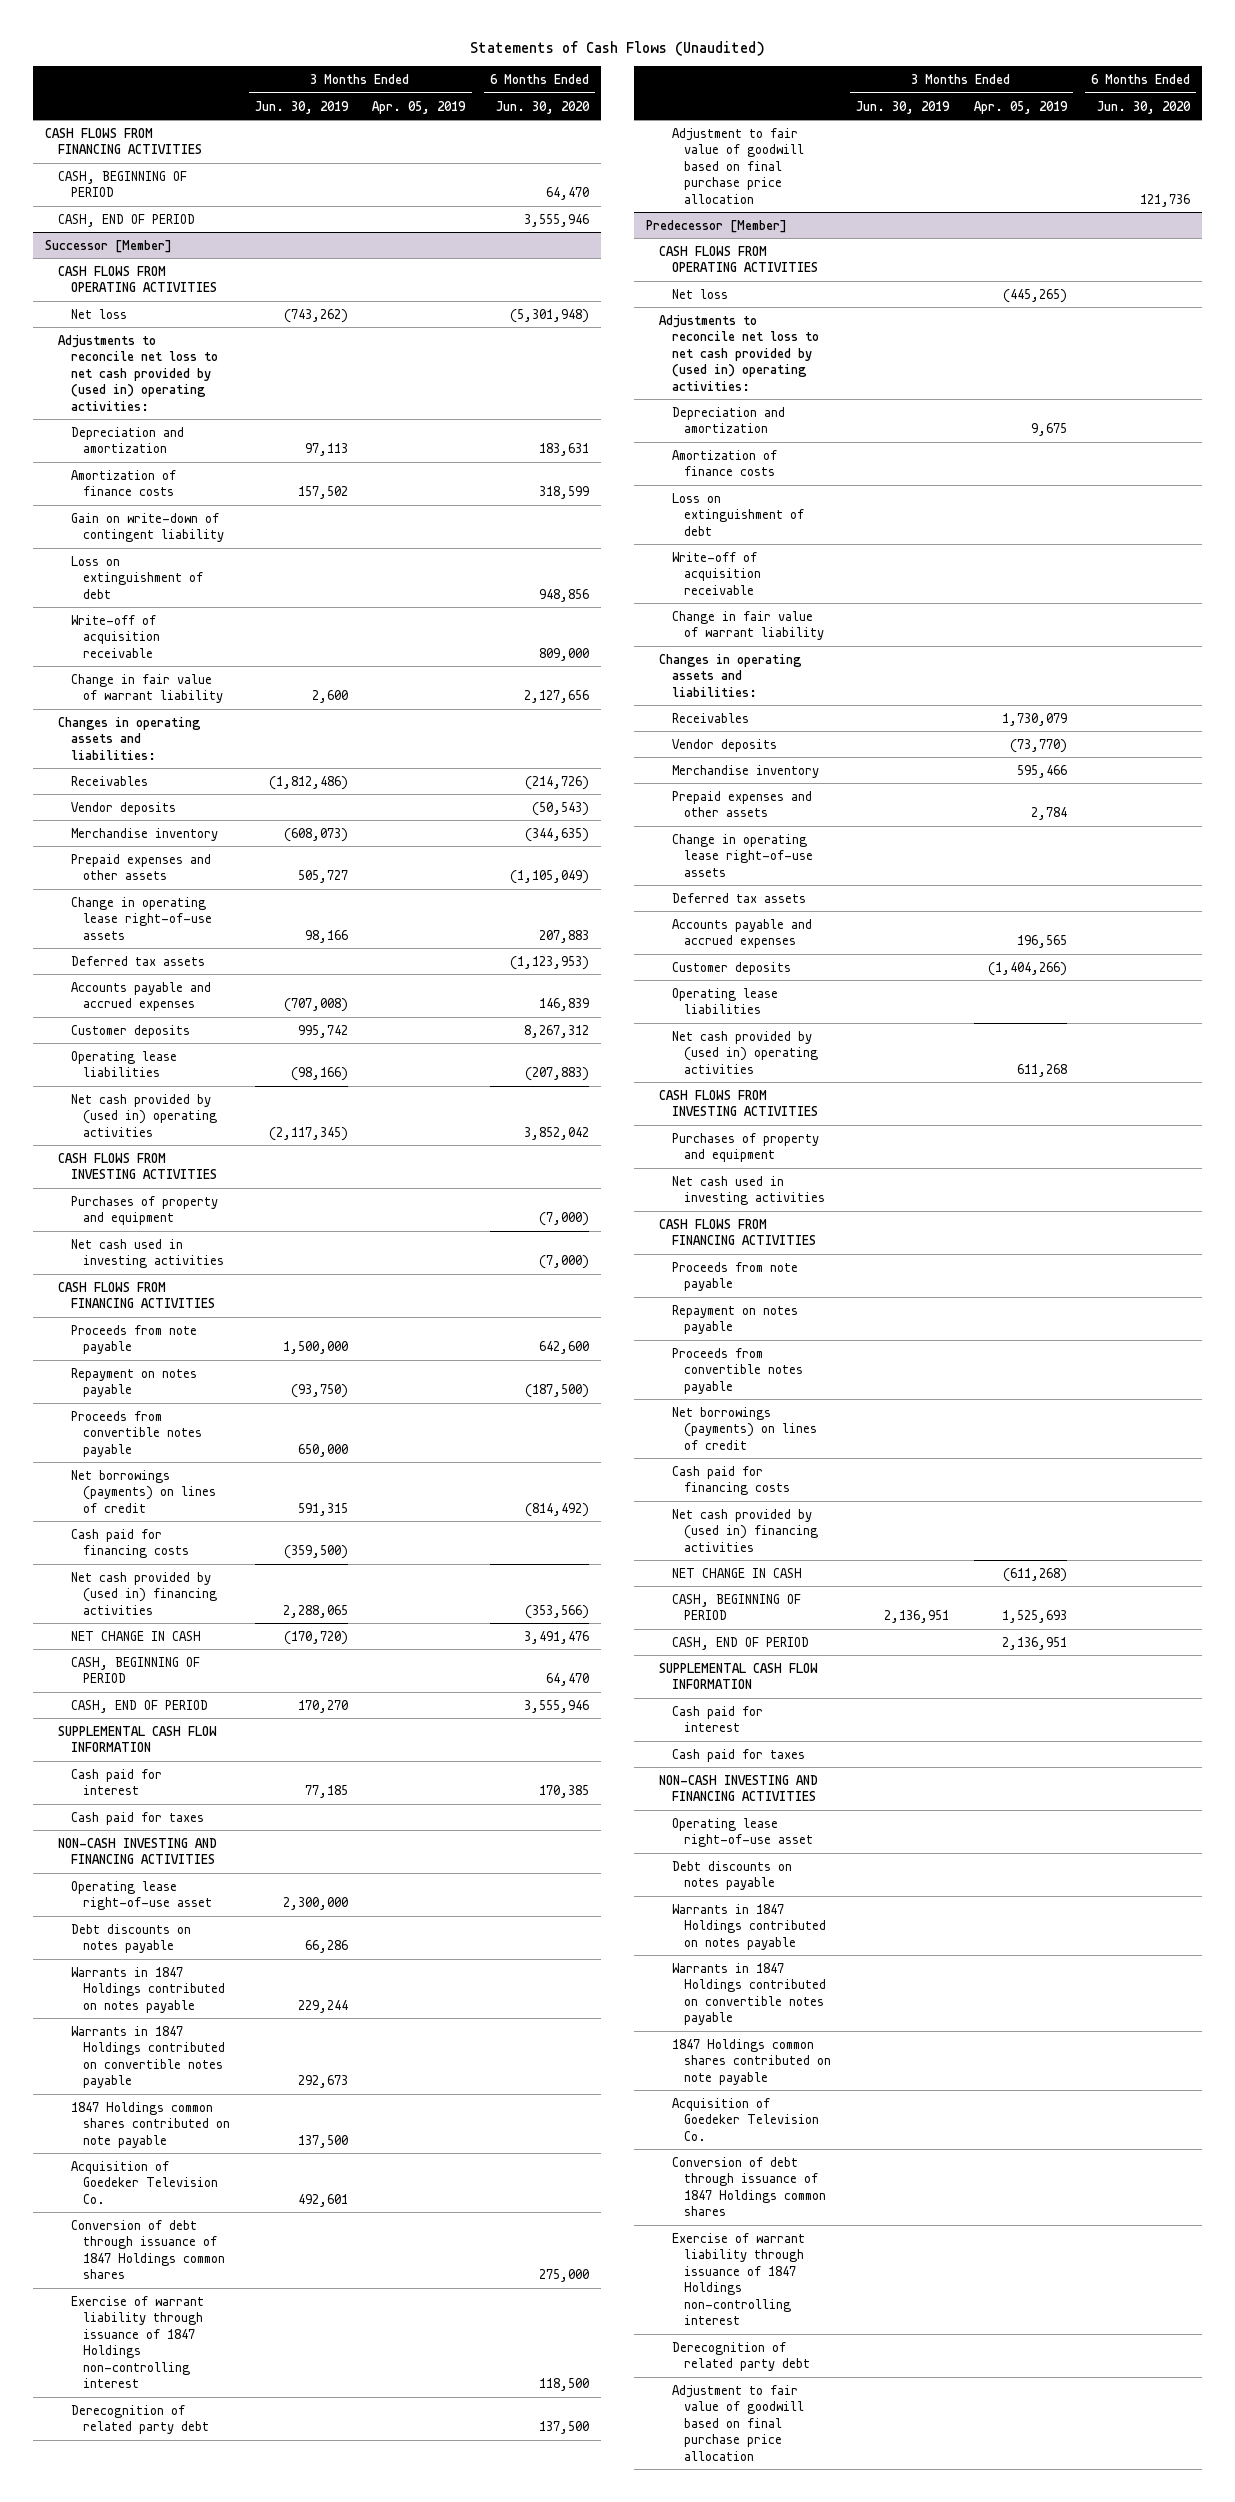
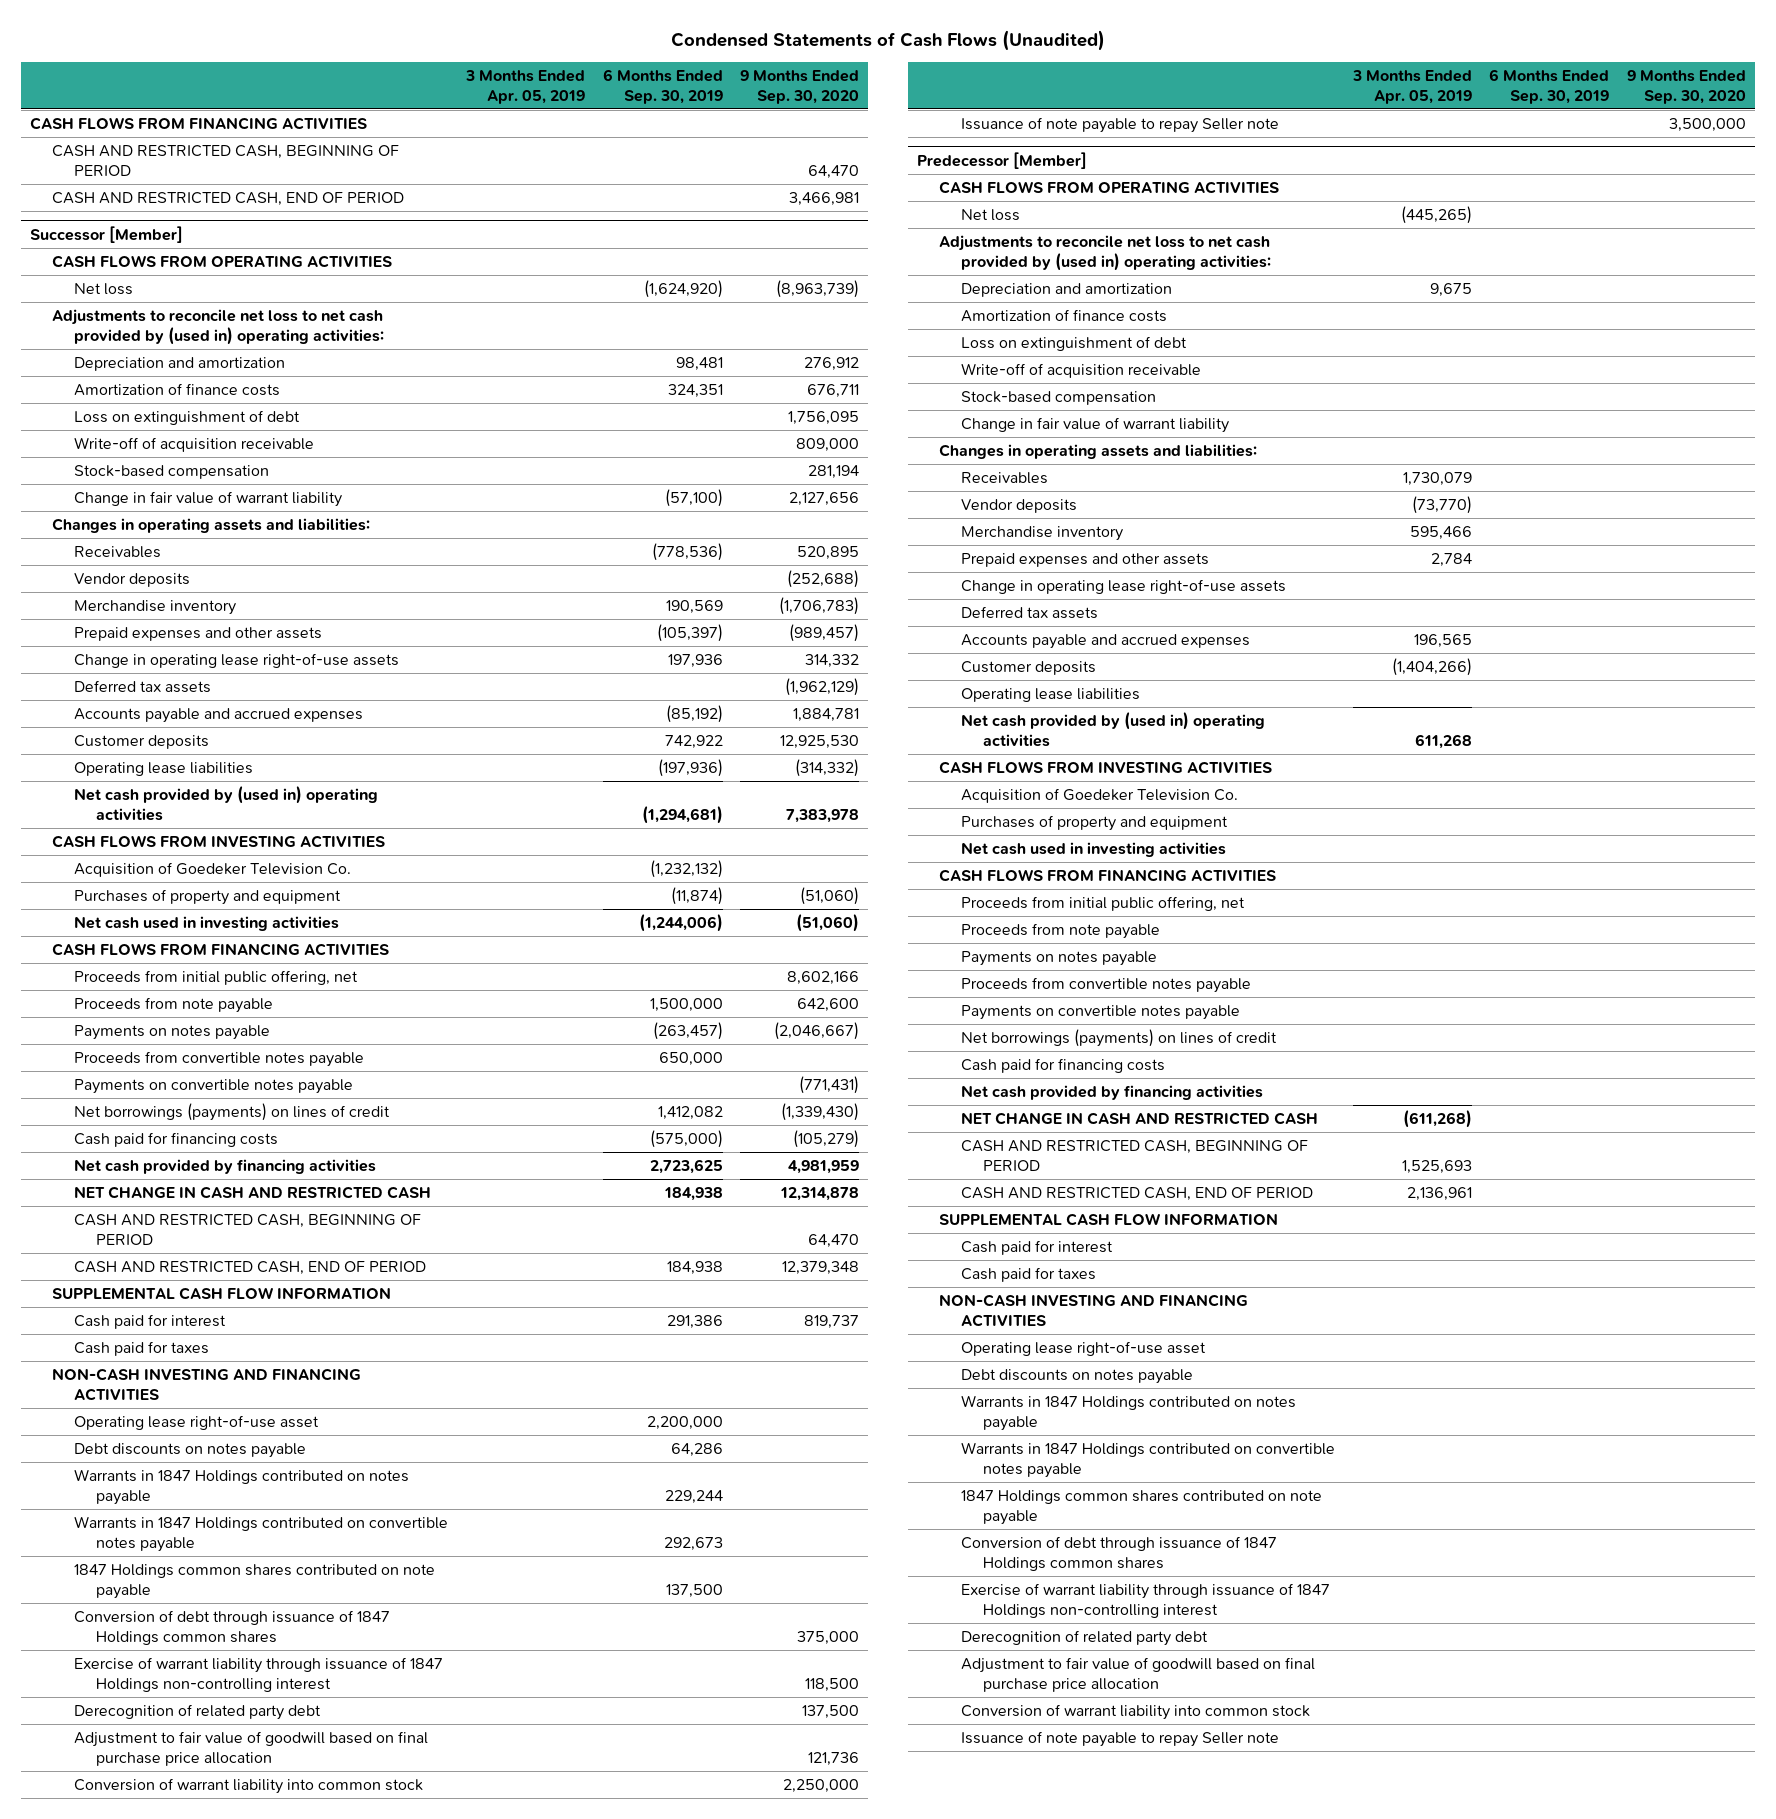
- Statements of Cash Flows (Unaudited)
+ Condensed Statements of Cash Flows (Unaudited)
- | 3 Months Ended Jun. 30, 2019 | 3 Months Ended Apr. 05, 2019 | 6 Months Ended Jun. 30, 2020
+ | 3 Months Ended Apr. 05, 2019 | 6 Months Ended Sep. 30, 2019 | 9 Months Ended Sep. 30, 2020
- CASH, BEGINNING OF PERIOD | | | 64,470
- CASH, END OF PERIOD | | | 3,555,946
+ CASH AND RESTRICTED CASH, BEGINNING OF PERIOD | | | 64,470
+ CASH AND RESTRICTED CASH, END OF PERIOD | | | 3,466,981
@ Successor [Member]
- Gain on write-down of contingent liability
+ Stock-based compensation | | | 281,194
moved up: Acquisition of Goedeker Television Co. | | (1,232,132) |
+ Proceeds from initial public offering, net | | | 8,602,166
- Repayment on notes payable | (93,750) | | (187,500)
+ Payments on notes payable | | (263,457) | (2,046,667)
+ Payments on convertible notes payable | | | (771,431)
- Net cash provided by (used in) financing activities | 2,288,065 | | (353,566)
- NET CHANGE IN CASH | (170,720) | | 3,491,476
- CASH, BEGINNING OF PERIOD | | | 64,470
- CASH, END OF PERIOD | 170,270 | | 3,555,946
+ Net cash provided by financing activities | | 2,723,625 | 4,981,959
+ NET CHANGE IN CASH AND RESTRICTED CASH | | 184,938 | 12,314,878
+ CASH AND RESTRICTED CASH, BEGINNING OF PERIOD | | | 64,470
+ CASH AND RESTRICTED CASH, END OF PERIOD | | 184,938 | 12,379,348
+ Conversion of warrant liability into common stock | | | 2,250,000
+ Issuance of note payable to repay Seller note | | | 3,500,000
@ Predecessor [Member]
+ Stock-based compensation
moved up: Acquisition of Goedeker Television Co.
+ Proceeds from initial public offering, net
- Repayment on notes payable
+ Payments on notes payable
+ Payments on convertible notes payable
- Net cash provided by (used in) financing activities
- NET CHANGE IN CASH | | (611,268) |
- CASH, BEGINNING OF PERIOD | 2,136,951 | 1,525,693 |
- CASH, END OF PERIOD | | 2,136,951 |
+ Net cash provided by financing activities
+ NET CHANGE IN CASH AND RESTRICTED CASH | (611,268) | |
+ CASH AND RESTRICTED CASH, BEGINNING OF PERIOD | 1,525,693 | |
+ CASH AND RESTRICTED CASH, END OF PERIOD | 2,136,961 | |
+ Conversion of warrant liability into common stock
+ Issuance of note payable to repay Seller note

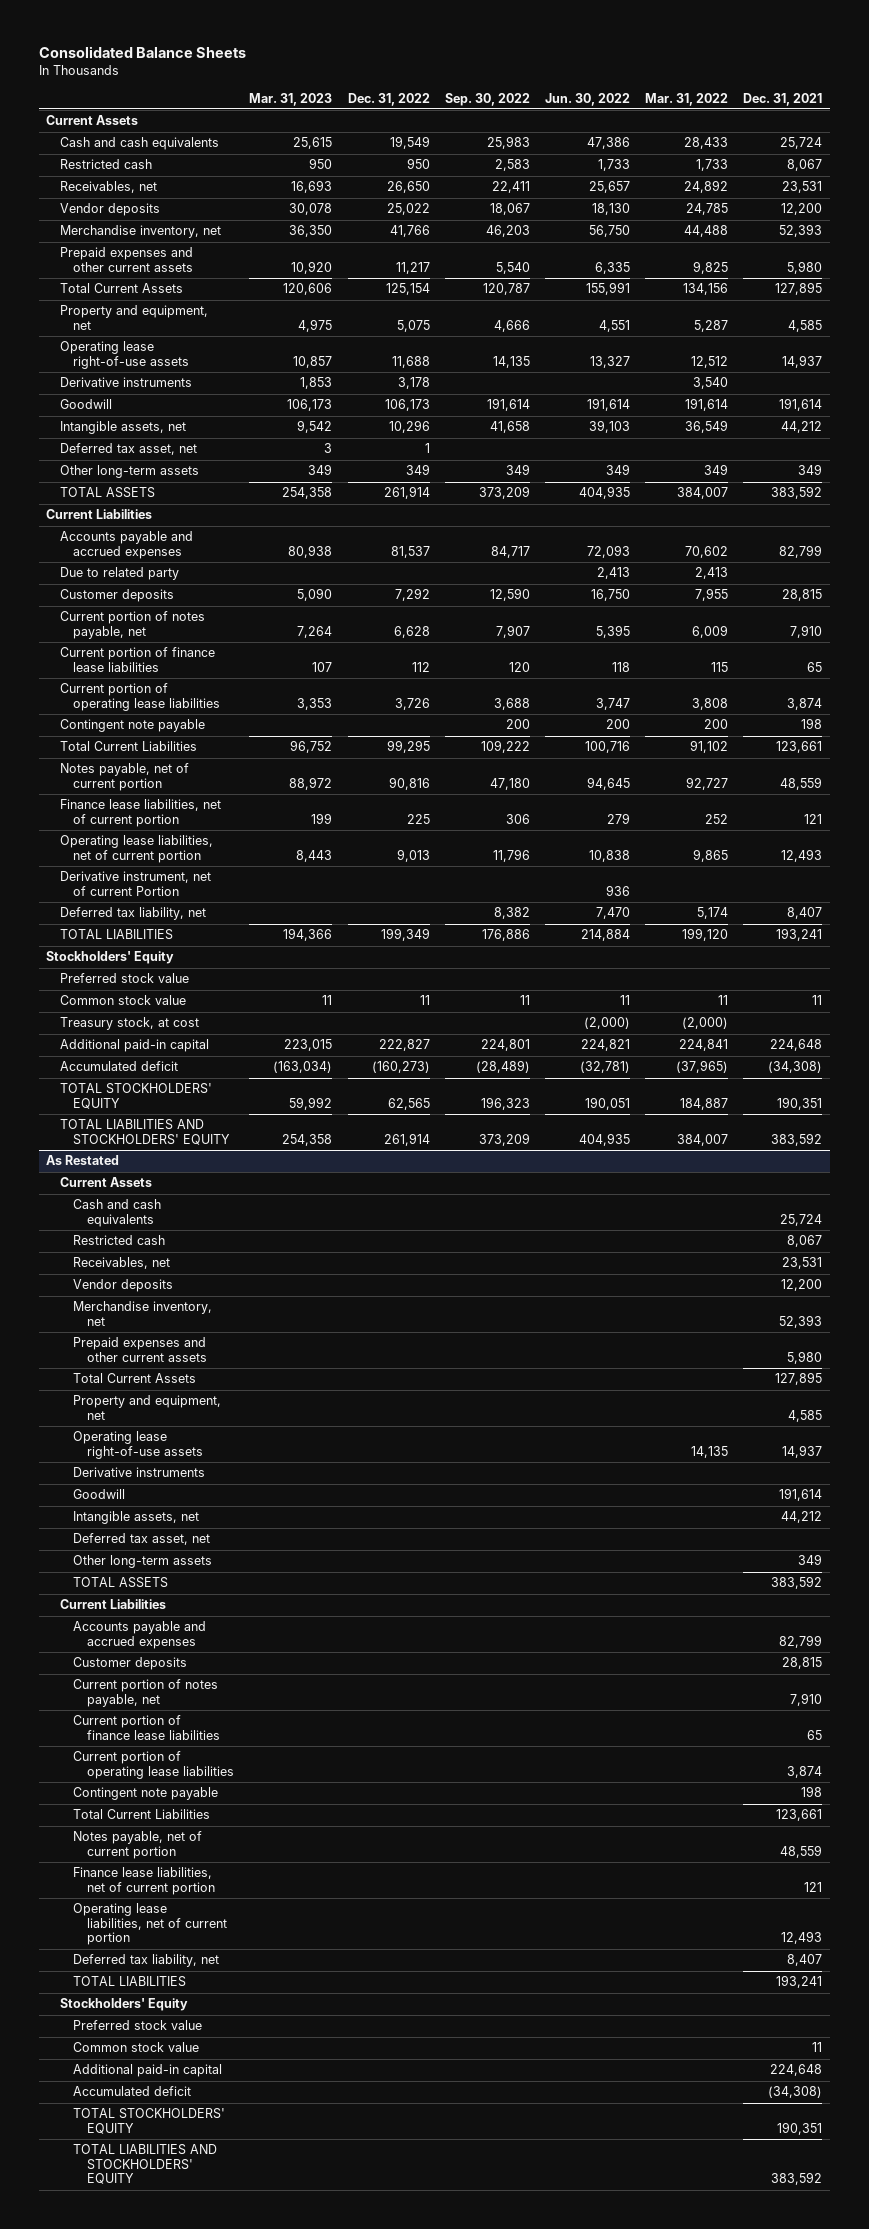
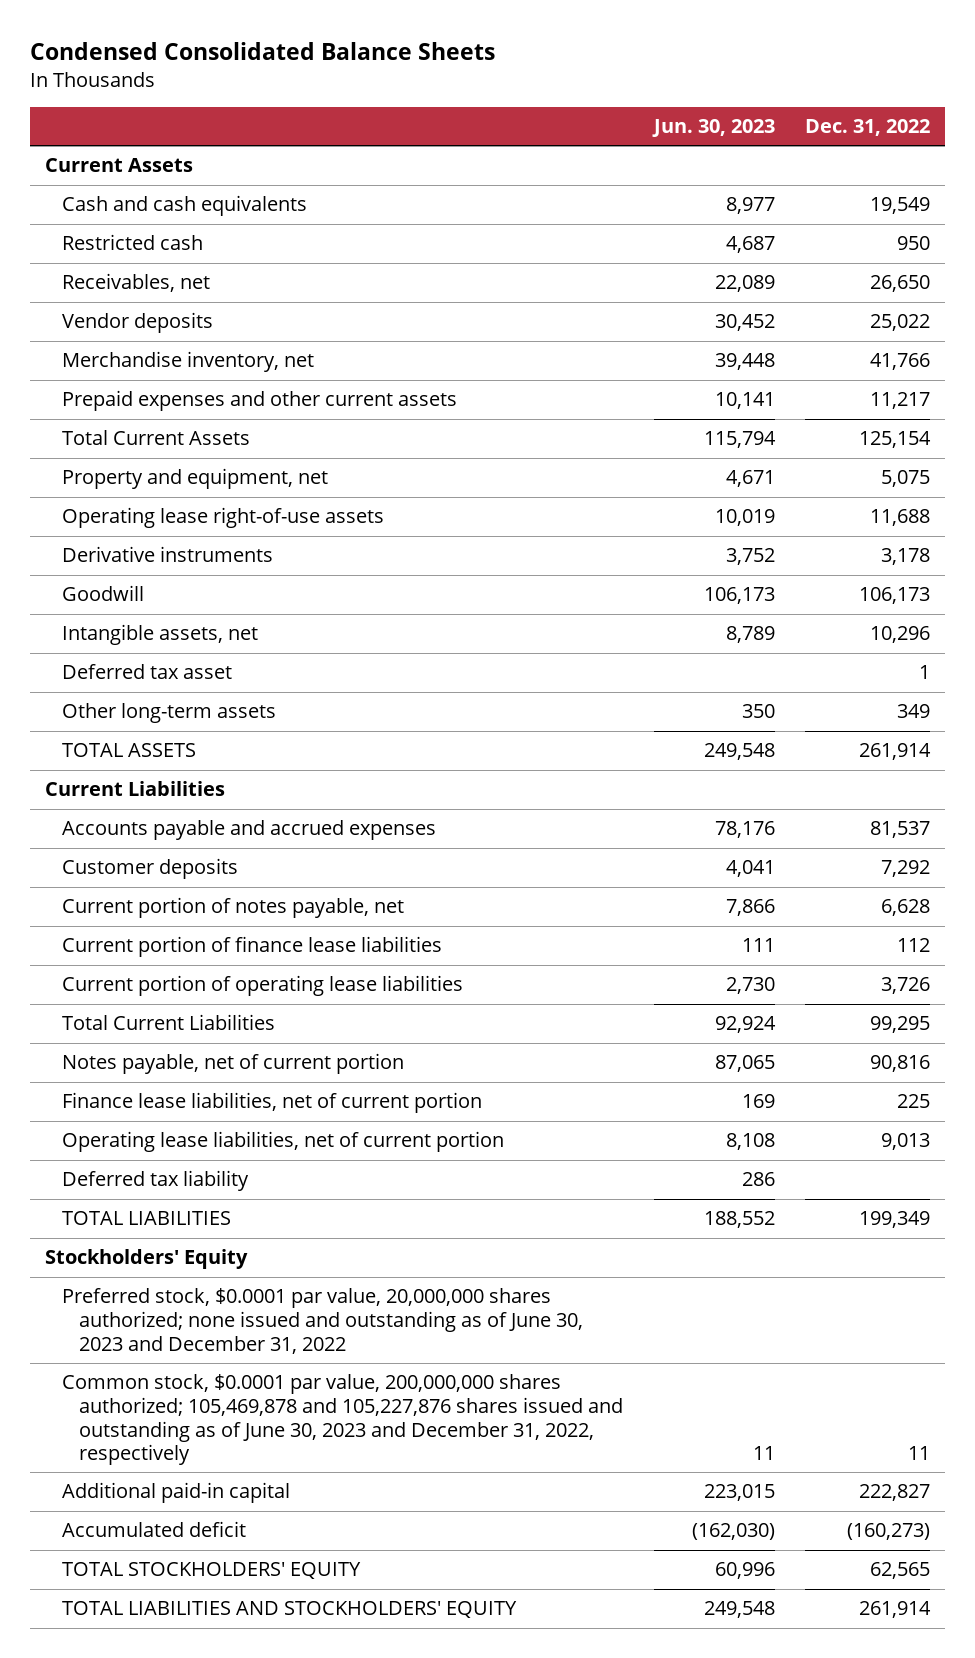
- Consolidated Balance Sheets
+ Condensed Consolidated Balance Sheets
- | Mar. 31, 2023 | Dec. 31, 2022 | Sep. 30, 2022 | Jun. 30, 2022 | Mar. 31, 2022 | Dec. 31, 2021
+ | Jun. 30, 2023 | Dec. 31, 2022
- Deferred tax asset, net | 3 | 1 | | | |
+ Deferred tax asset | | 1
- Due to related party | | | | 2,413 | 2,413 |
- Contingent note payable | | | 200 | 200 | 200 | 198
- Derivative instrument, net of current Portion | | | | 936 | |
- Deferred tax liability, net | | | 8,382 | 7,470 | 5,174 | 8,407
+ Deferred tax liability | 286 |
- Preferred stock value
- Common stock value | 11 | 11 | 11 | 11 | 11 | 11
- Treasury stock, at cost | | | | (2,000) | (2,000) |
+ Preferred stock, $0.0001 par value, 20,000,000 shares authorized; none issued and outstanding as of June 30, 2023 and December 31, 2022
+ Common stock, $0.0001 par value, 200,000,000 shares authorized; 105,469,878 and 105,227,876 shares issued and outstanding as of June 30, 2023 and December 31, 2022, respectively | 11 | 11
- As Restated
- Current Assets
- Cash and cash equivalents | | | | | | 25,724
- Restricted cash | | | | | | 8,067
- Receivables, net | | | | | | 23,531
- Vendor deposits | | | | | | 12,200
- Merchandise inventory, net | | | | | | 52,393
- Prepaid expenses and other current assets | | | | | | 5,980
- Total Current Assets | | | | | | 127,895
- Property and equipment, net | | | | | | 4,585
- Operating lease right-of-use assets | | | | | 14,135 | 14,937
- Derivative instruments
- Goodwill | | | | | | 191,614
- Intangible assets, net | | | | | | 44,212
- Deferred tax asset, net
- Other long-term assets | | | | | | 349
- TOTAL ASSETS | | | | | | 383,592
- Current Liabilities
- Accounts payable and accrued expenses | | | | | | 82,799
- Customer deposits | | | | | | 28,815
- Current portion of notes payable, net | | | | | | 7,910
- Current portion of finance lease liabilities | | | | | | 65
- Current portion of operating lease liabilities | | | | | | 3,874
- Contingent note payable | | | | | | 198
- Total Current Liabilities | | | | | | 123,661
- Notes payable, net of current portion | | | | | | 48,559
- Finance lease liabilities, net of current portion | | | | | | 121
- Operating lease liabilities, net of current portion | | | | | | 12,493
- Deferred tax liability, net | | | | | | 8,407
- TOTAL LIABILITIES | | | | | | 193,241
- Stockholders' Equity
- Preferred stock value
- Common stock value | | | | | | 11
- Additional paid-in capital | | | | | | 224,648
- Accumulated deficit | | | | | | (34,308)
- TOTAL STOCKHOLDERS' EQUITY | | | | | | 190,351
- TOTAL LIABILITIES AND STOCKHOLDERS' EQUITY | | | | | | 383,592

